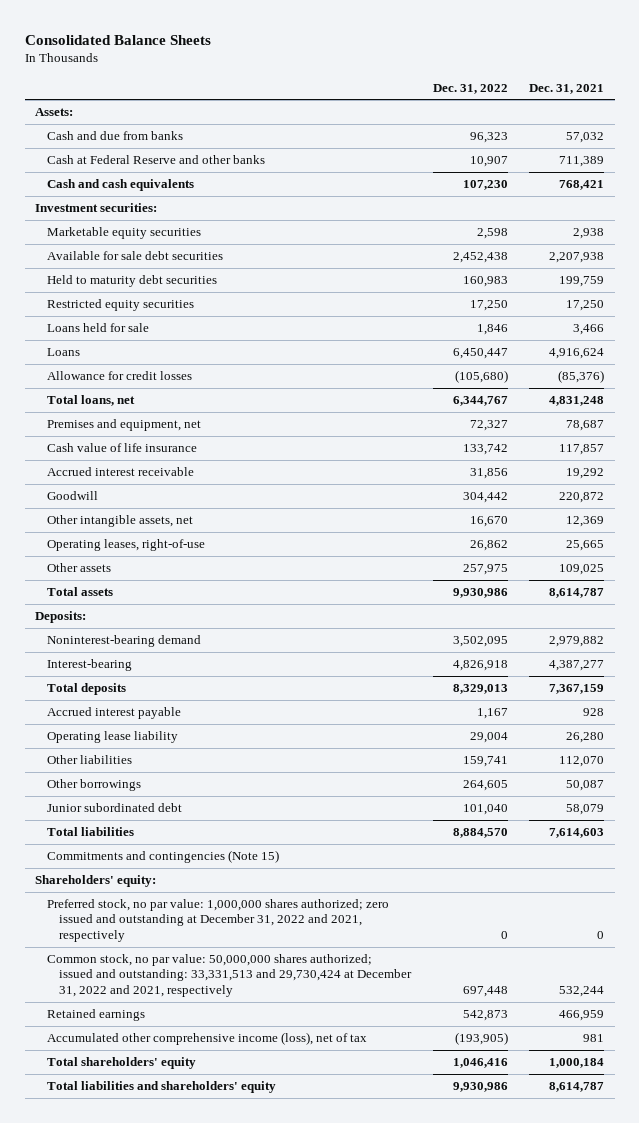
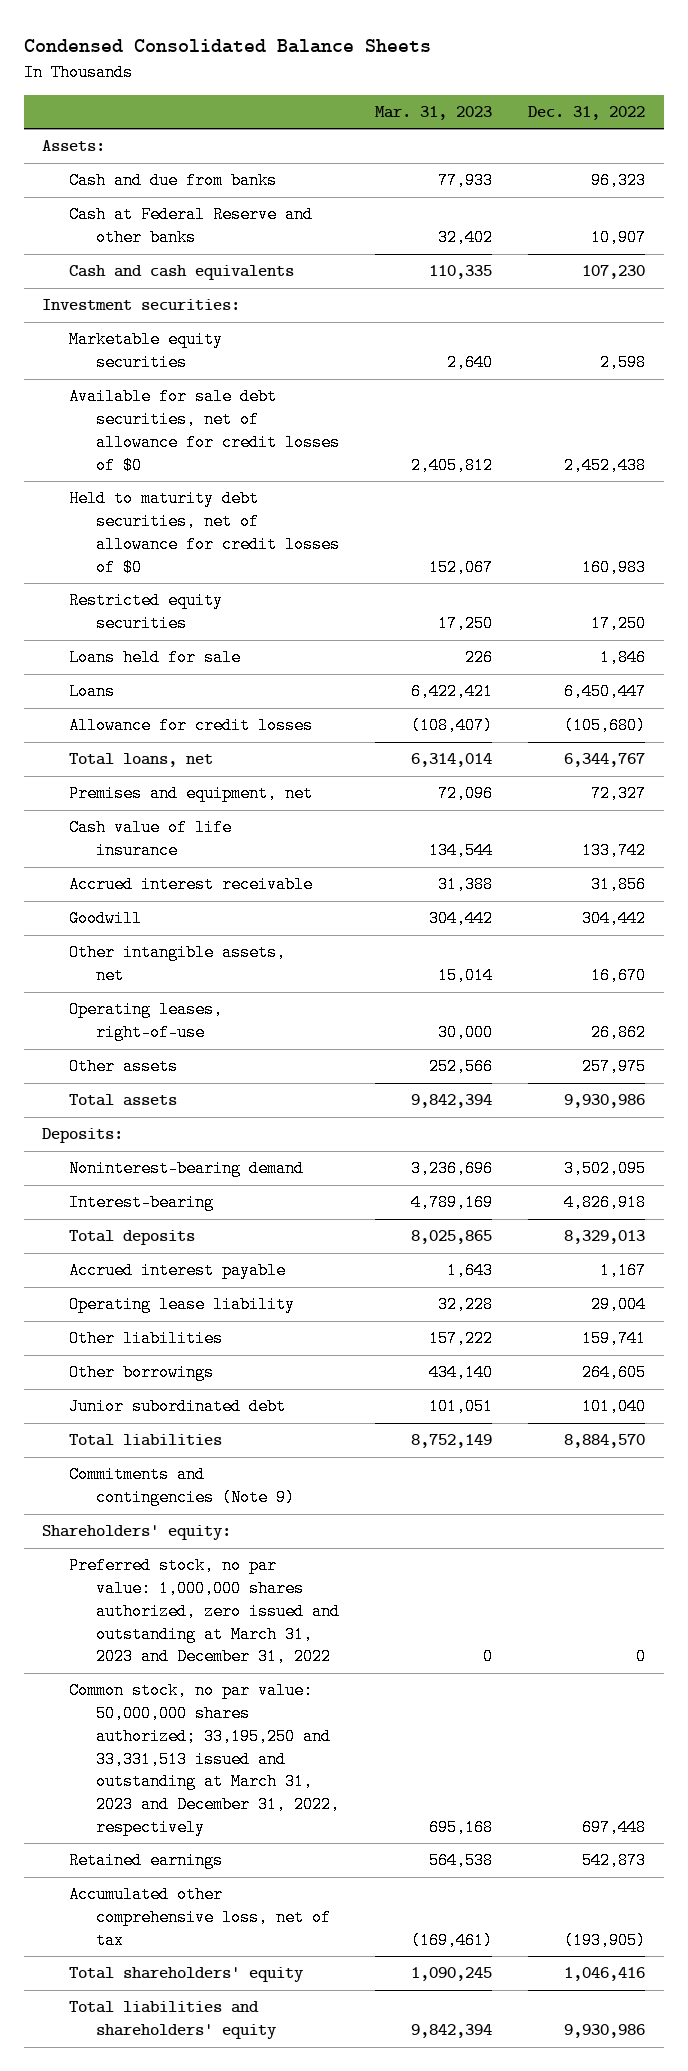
- Consolidated Balance Sheets
+ Condensed Consolidated Balance Sheets
- | Dec. 31, 2022 | Dec. 31, 2021
+ | Mar. 31, 2023 | Dec. 31, 2022
- Available for sale debt securities | 2,452,438 | 2,207,938
- Held to maturity debt securities | 160,983 | 199,759
+ Available for sale debt securities, net of allowance for credit losses of $0 | 2,405,812 | 2,452,438
+ Held to maturity debt securities, net of allowance for credit losses of $0 | 152,067 | 160,983
- Commitments and contingencies (Note 15)
+ Commitments and contingencies (Note 9)
- Preferred stock, no par value: 1,000,000 shares authorized; zero issued and outstanding at December 31, 2022 and 2021, respectively | 0 | 0
- Common stock, no par value: 50,000,000 shares authorized; issued and outstanding: 33,331,513 and 29,730,424 at December 31, 2022 and 2021, respectively | 697,448 | 532,244
+ Preferred stock, no par value: 1,000,000 shares authorized, zero issued and outstanding at March 31, 2023 and December 31, 2022 | 0 | 0
+ Common stock, no par value: 50,000,000 shares authorized; 33,195,250 and 33,331,513 issued and outstanding at March 31, 2023 and December 31, 2022, respectively | 695,168 | 697,448
- Accumulated other comprehensive income (loss), net of tax | (193,905) | 981
+ Accumulated other comprehensive loss, net of tax | (169,461) | (193,905)

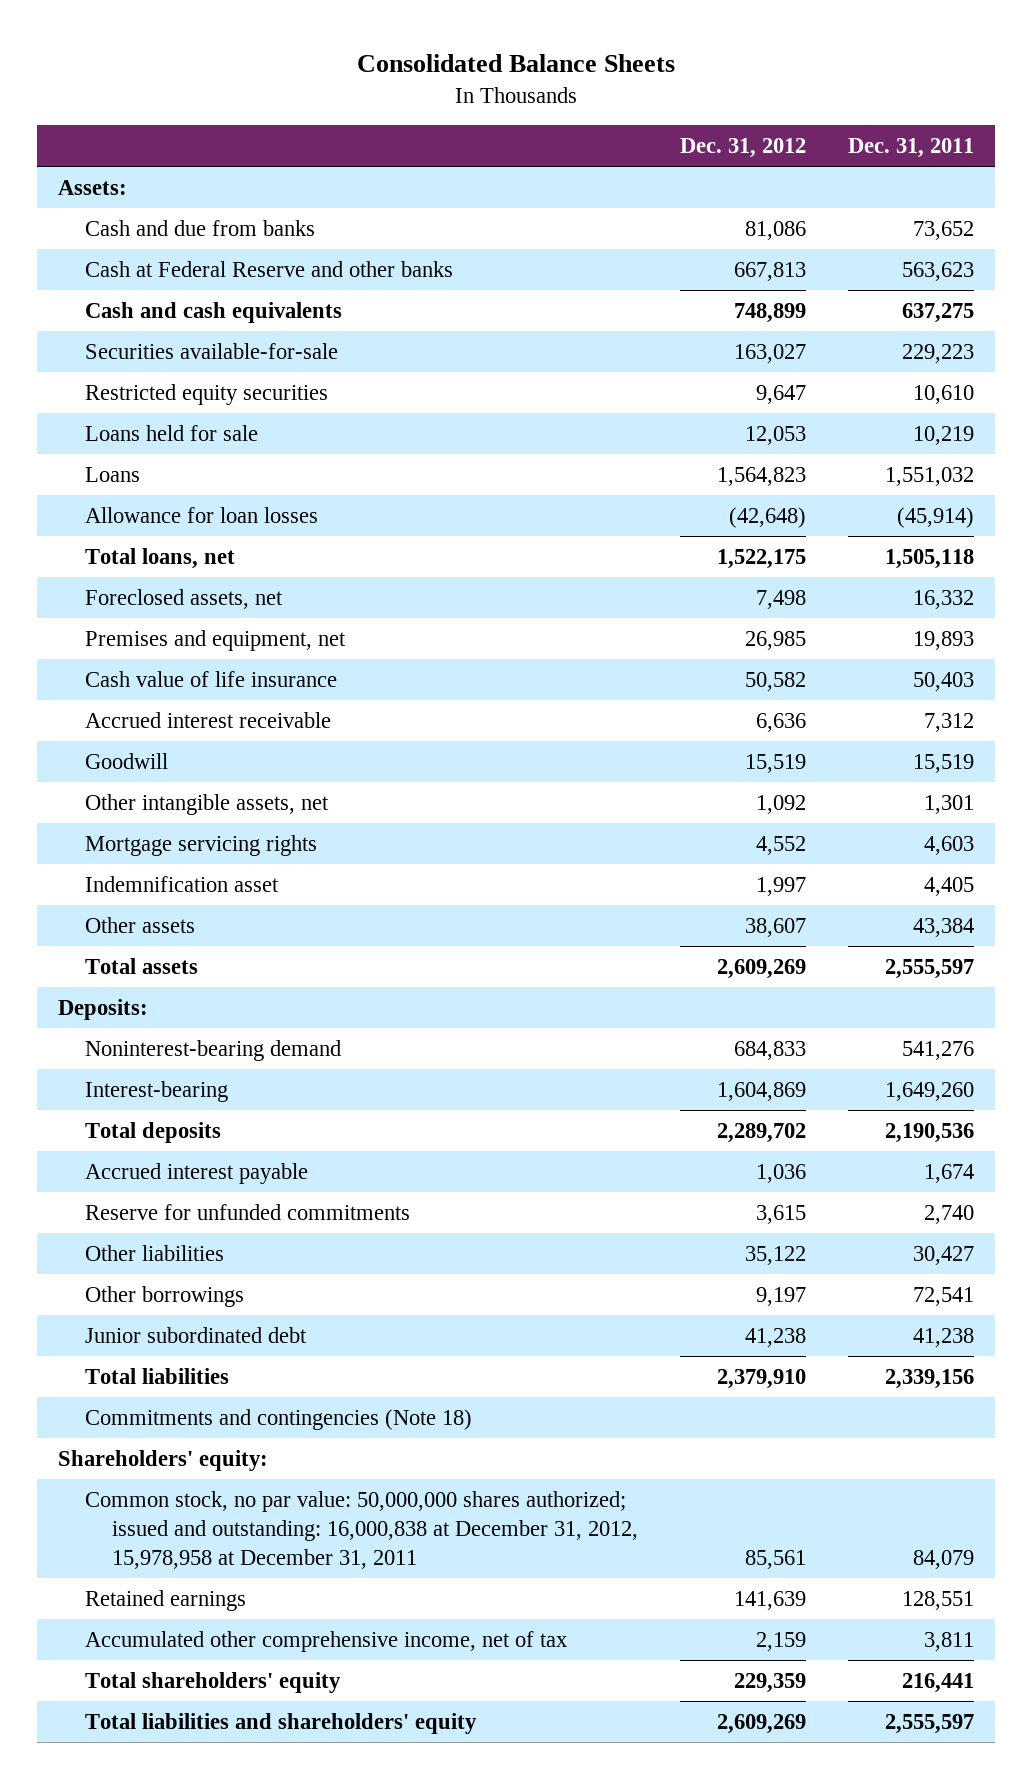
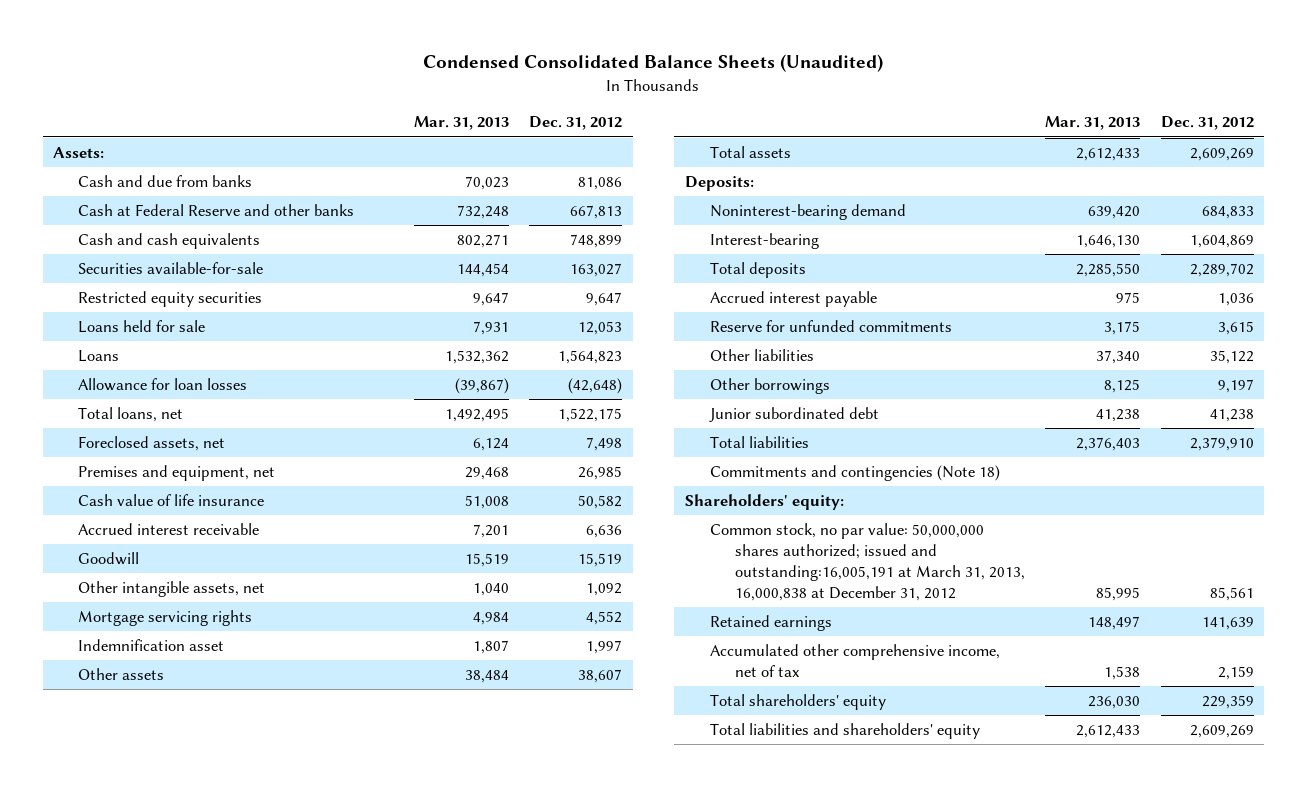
- Consolidated Balance Sheets
+ Condensed Consolidated Balance Sheets (Unaudited)
- | Dec. 31, 2012 | Dec. 31, 2011
+ | Mar. 31, 2013 | Dec. 31, 2012
- Common stock, no par value: 50,000,000 shares authorized; issued and outstanding: 16,000,838 at December 31, 2012, 15,978,958 at December 31, 2011 | 85,561 | 84,079
+ Common stock, no par value: 50,000,000 shares authorized; issued and outstanding:16,005,191 at March 31, 2013, 16,000,838 at December 31, 2012 | 85,995 | 85,561

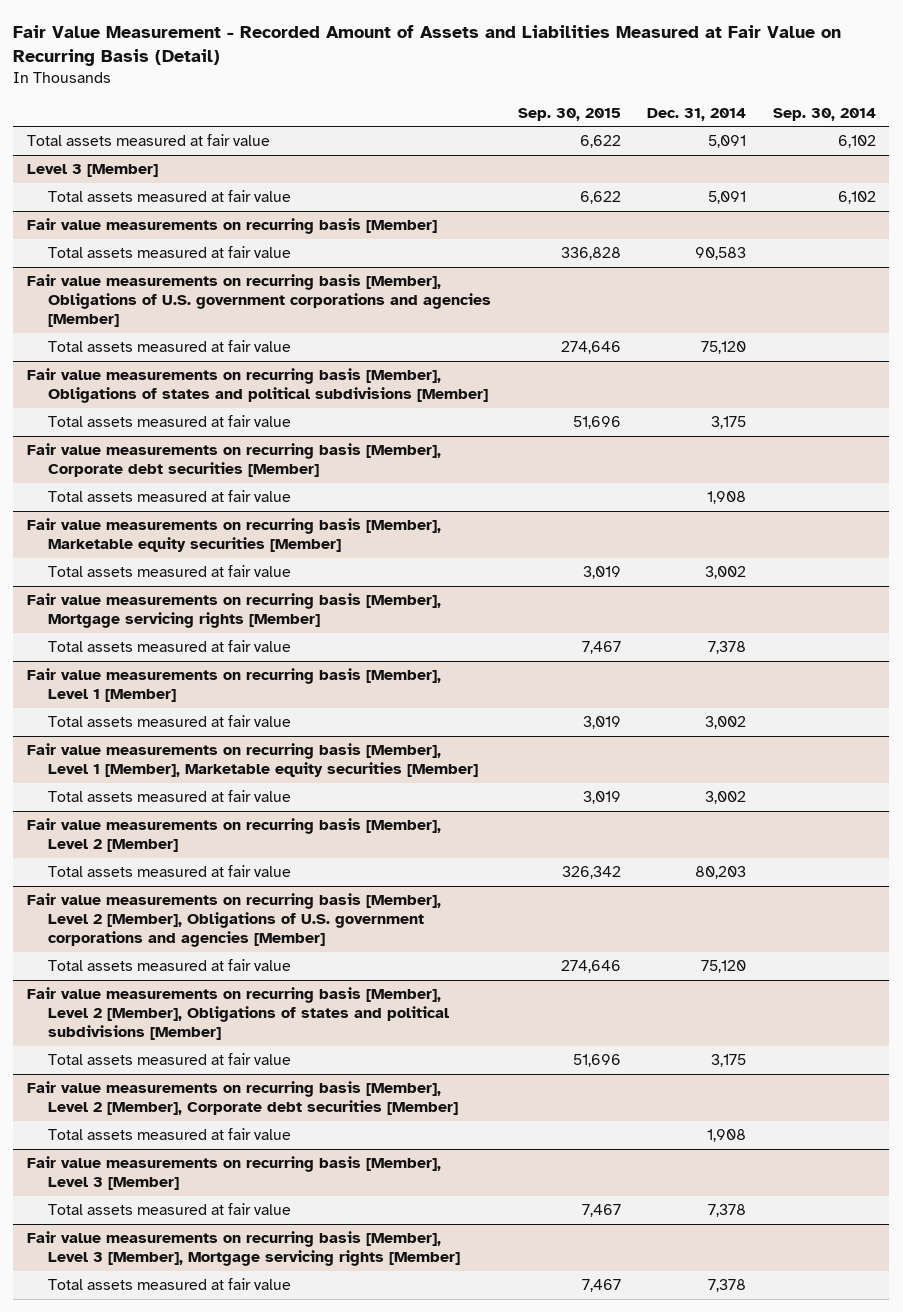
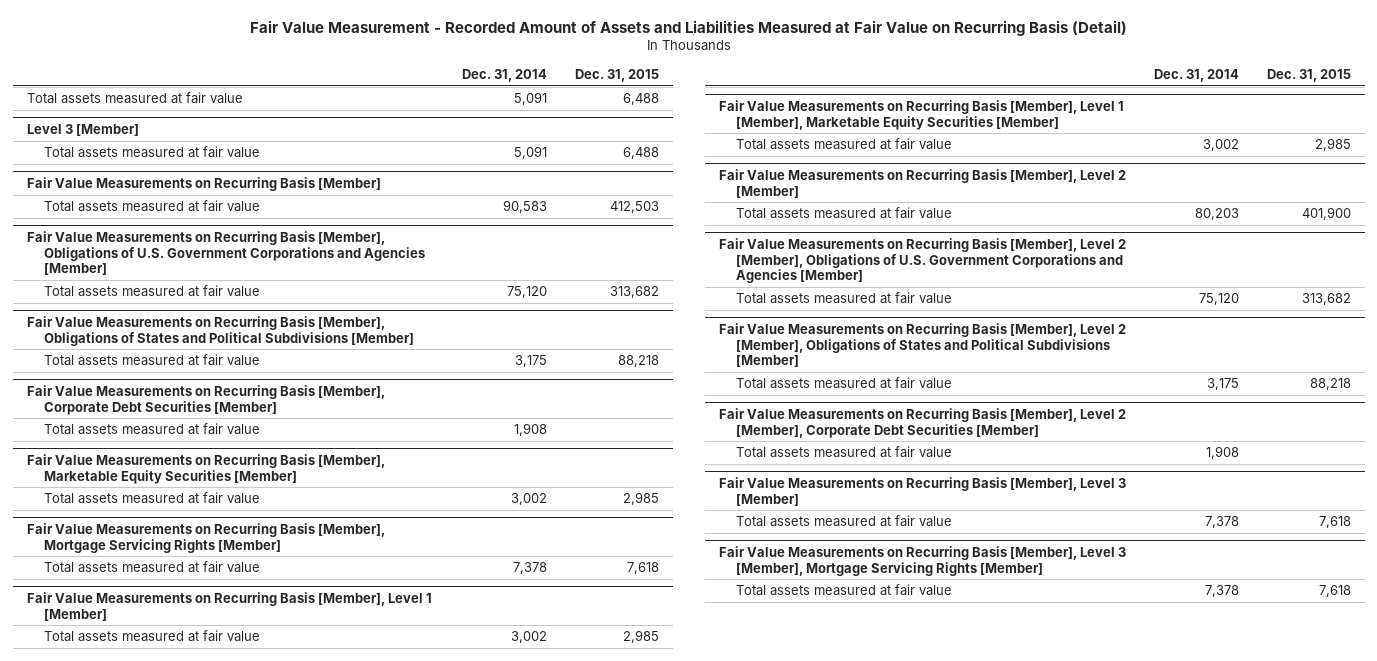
- | Sep. 30, 2015 | Dec. 31, 2014 | Sep. 30, 2014
+ | Dec. 31, 2014 | Dec. 31, 2015
- Fair value measurements on recurring basis [Member]
+ Fair Value Measurements on Recurring Basis [Member]
- Fair value measurements on recurring basis [Member], Obligations of U.S. government corporations and agencies [Member]
+ Fair Value Measurements on Recurring Basis [Member], Obligations of U.S. Government Corporations and Agencies [Member]
- Fair value measurements on recurring basis [Member], Obligations of states and political subdivisions [Member]
+ Fair Value Measurements on Recurring Basis [Member], Obligations of States and Political Subdivisions [Member]
- Fair value measurements on recurring basis [Member], Corporate debt securities [Member]
+ Fair Value Measurements on Recurring Basis [Member], Corporate Debt Securities [Member]
- Fair value measurements on recurring basis [Member], Marketable equity securities [Member]
+ Fair Value Measurements on Recurring Basis [Member], Marketable Equity Securities [Member]
- Fair value measurements on recurring basis [Member], Mortgage servicing rights [Member]
+ Fair Value Measurements on Recurring Basis [Member], Mortgage Servicing Rights [Member]
- Fair value measurements on recurring basis [Member], Level 1 [Member]
+ Fair Value Measurements on Recurring Basis [Member], Level 1 [Member]
- Fair value measurements on recurring basis [Member], Level 1 [Member], Marketable equity securities [Member]
+ Fair Value Measurements on Recurring Basis [Member], Level 1 [Member], Marketable Equity Securities [Member]
- Fair value measurements on recurring basis [Member], Level 2 [Member]
+ Fair Value Measurements on Recurring Basis [Member], Level 2 [Member]
- Fair value measurements on recurring basis [Member], Level 2 [Member], Obligations of U.S. government corporations and agencies [Member]
+ Fair Value Measurements on Recurring Basis [Member], Level 2 [Member], Obligations of U.S. Government Corporations and Agencies [Member]
- Fair value measurements on recurring basis [Member], Level 2 [Member], Obligations of states and political subdivisions [Member]
+ Fair Value Measurements on Recurring Basis [Member], Level 2 [Member], Obligations of States and Political Subdivisions [Member]
- Fair value measurements on recurring basis [Member], Level 2 [Member], Corporate debt securities [Member]
+ Fair Value Measurements on Recurring Basis [Member], Level 2 [Member], Corporate Debt Securities [Member]
- Fair value measurements on recurring basis [Member], Level 3 [Member]
+ Fair Value Measurements on Recurring Basis [Member], Level 3 [Member]
- Fair value measurements on recurring basis [Member], Level 3 [Member], Mortgage servicing rights [Member]
+ Fair Value Measurements on Recurring Basis [Member], Level 3 [Member], Mortgage Servicing Rights [Member]

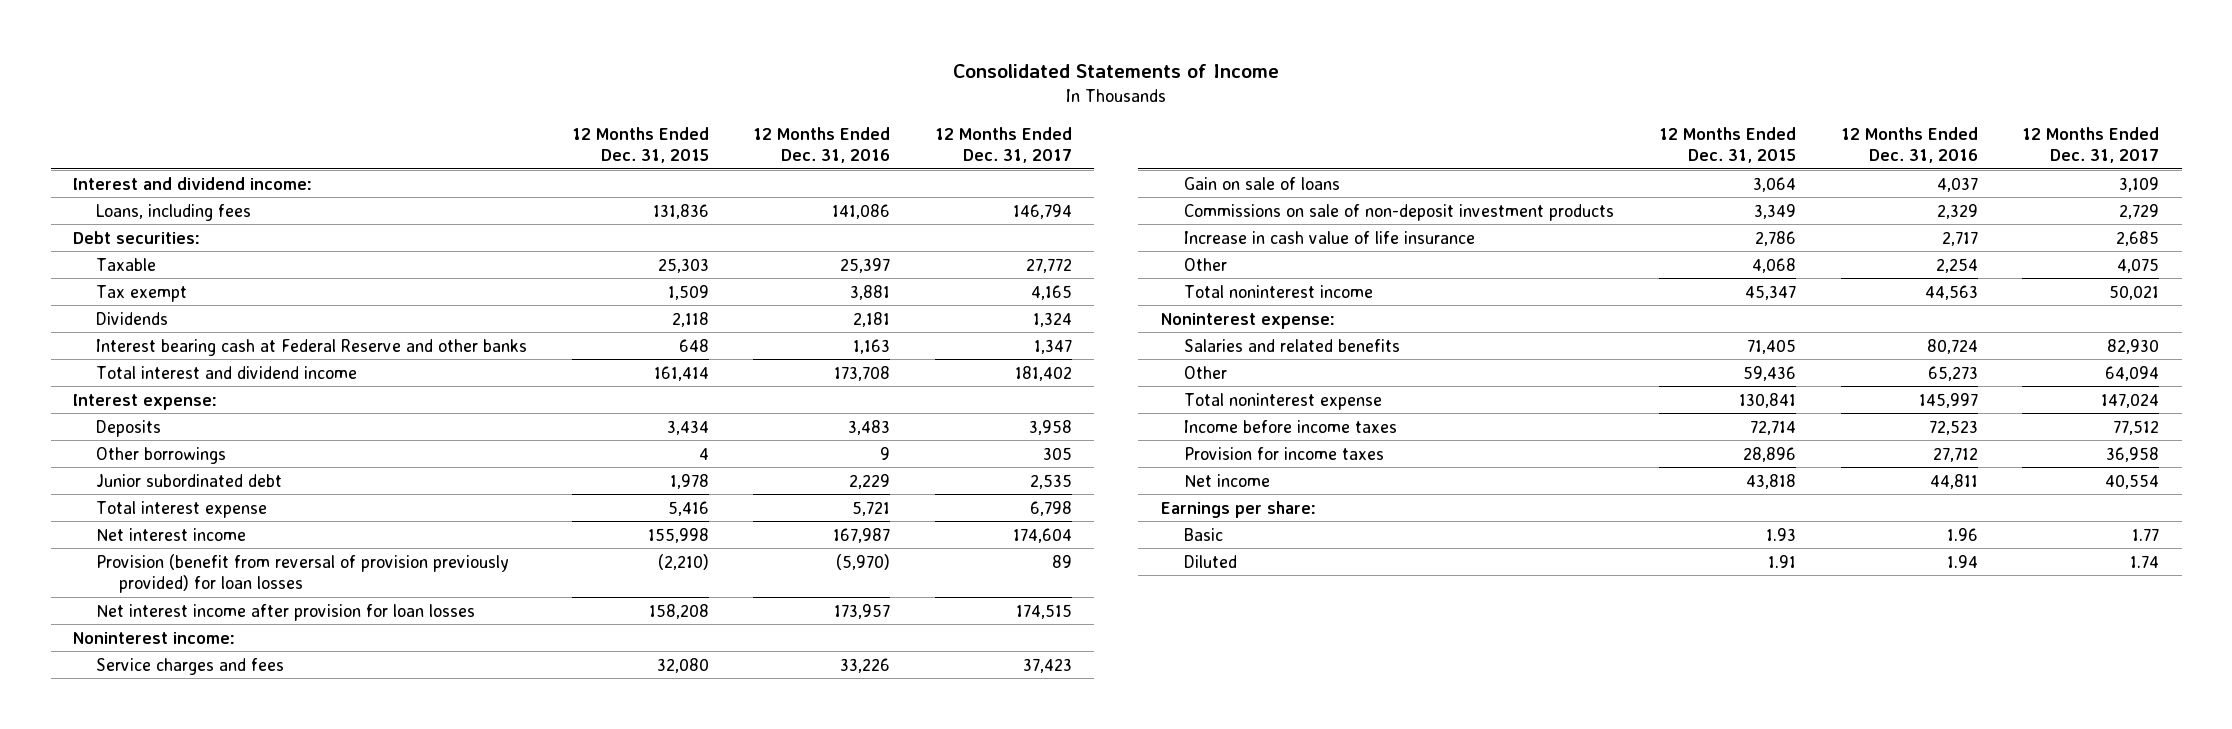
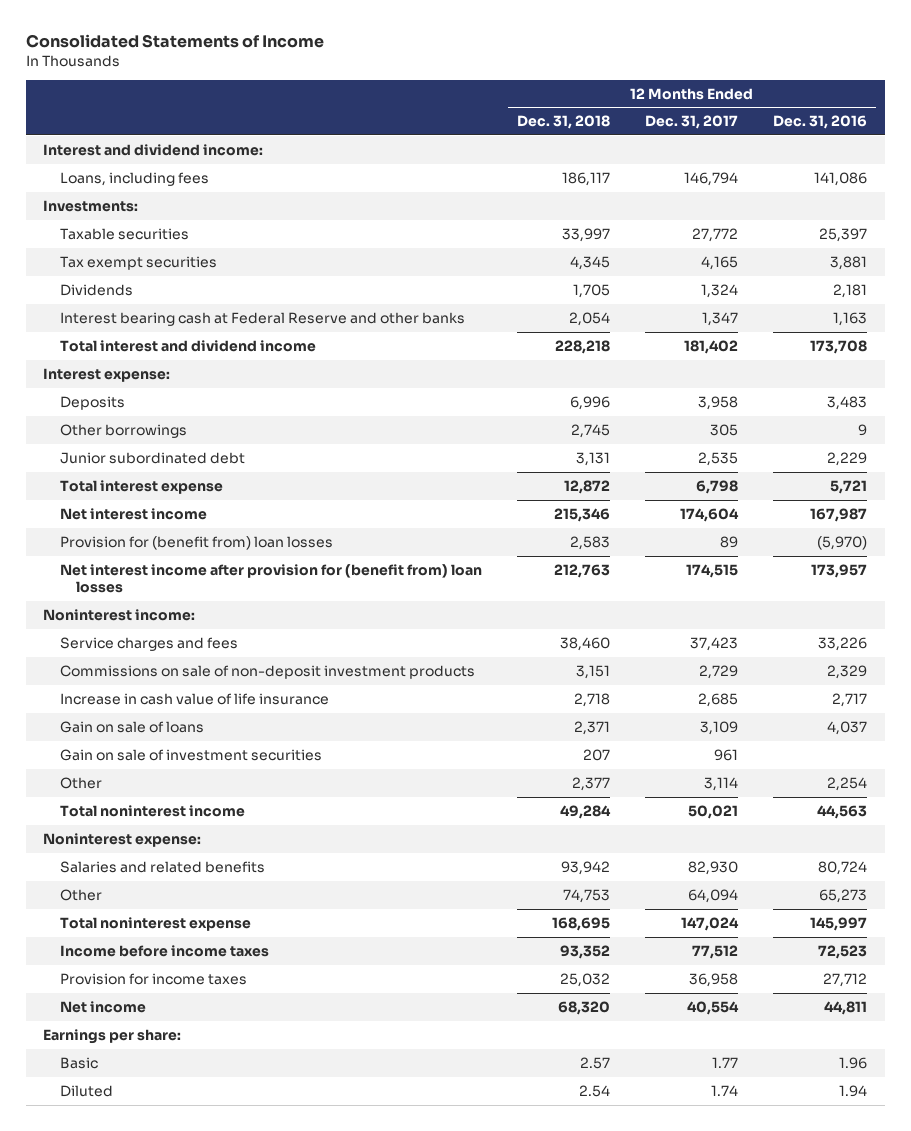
- | 12 Months Ended Dec. 31, 2015 | 12 Months Ended Dec. 31, 2016 | 12 Months Ended Dec. 31, 2017
+ | 12 Months Ended Dec. 31, 2018 | 12 Months Ended Dec. 31, 2017 | 12 Months Ended Dec. 31, 2016
- Debt securities:
- Taxable | 25,303 | 25,397 | 27,772
- Tax exempt | 1,509 | 3,881 | 4,165
+ Investments:
+ Taxable securities | 33,997 | 27,772 | 25,397
+ Tax exempt securities | 4,345 | 4,165 | 3,881
- Provision (benefit from reversal of provision previously provided) for loan losses | (2,210) | (5,970) | 89
- Net interest income after provision for loan losses | 158,208 | 173,957 | 174,515
+ Provision for (benefit from) loan losses | 2,583 | 89 | (5,970)
+ Net interest income after provision for (benefit from) loan losses | 212,763 | 174,515 | 173,957
- Other | 4,068 | 2,254 | 4,075
moved down: Gain on sale of loans | 2,371 | 3,109 | 4,037
+ Gain on sale of investment securities | 207 | 961 |
+ Other | 2,377 | 3,114 | 2,254

